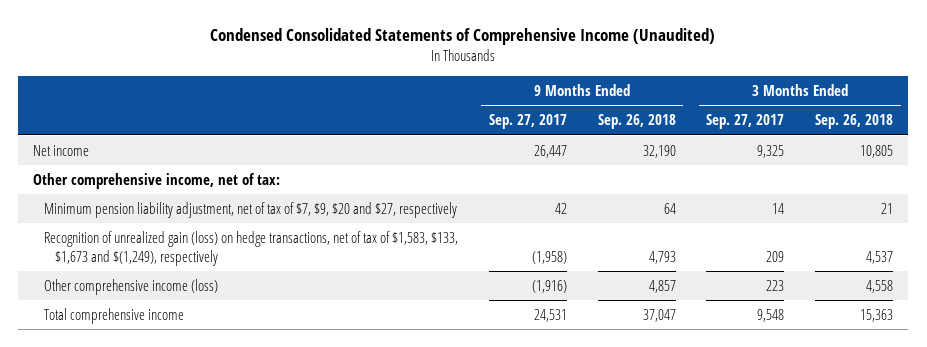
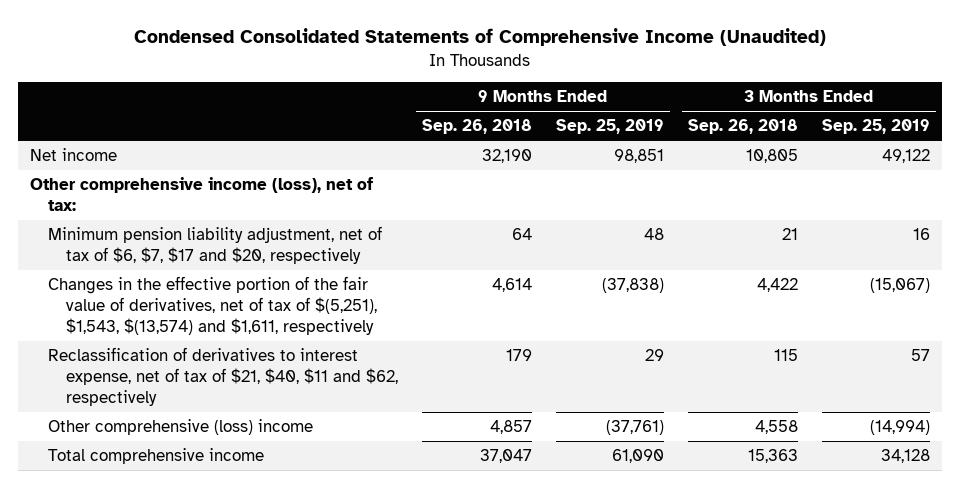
- | 9 Months Ended Sep. 27, 2017 | 9 Months Ended Sep. 26, 2018 | 3 Months Ended Sep. 27, 2017 | 3 Months Ended Sep. 26, 2018
+ | 9 Months Ended Sep. 26, 2018 | 9 Months Ended Sep. 25, 2019 | 3 Months Ended Sep. 26, 2018 | 3 Months Ended Sep. 25, 2019
- Other comprehensive income, net of tax:
- Minimum pension liability adjustment, net of tax of $7, $9, $20 and $27, respectively | 42 | 64 | 14 | 21
- Recognition of unrealized gain (loss) on hedge transactions, net of tax of $1,583, $133, $1,673 and $(1,249), respectively | (1,958) | 4,793 | 209 | 4,537
- Other comprehensive income (loss) | (1,916) | 4,857 | 223 | 4,558
+ Other comprehensive income (loss), net of tax:
+ Minimum pension liability adjustment, net of tax of $6, $7, $17 and $20, respectively | 64 | 48 | 21 | 16
+ Changes in the effective portion of the fair value of derivatives, net of tax of $(5,251), $1,543, $(13,574) and $1,611, respectively | 4,614 | (37,838) | 4,422 | (15,067)
+ Reclassification of derivatives to interest expense, net of tax of $21, $40, $11 and $62, respectively | 179 | 29 | 115 | 57
+ Other comprehensive (loss) income | 4,857 | (37,761) | 4,558 | (14,994)

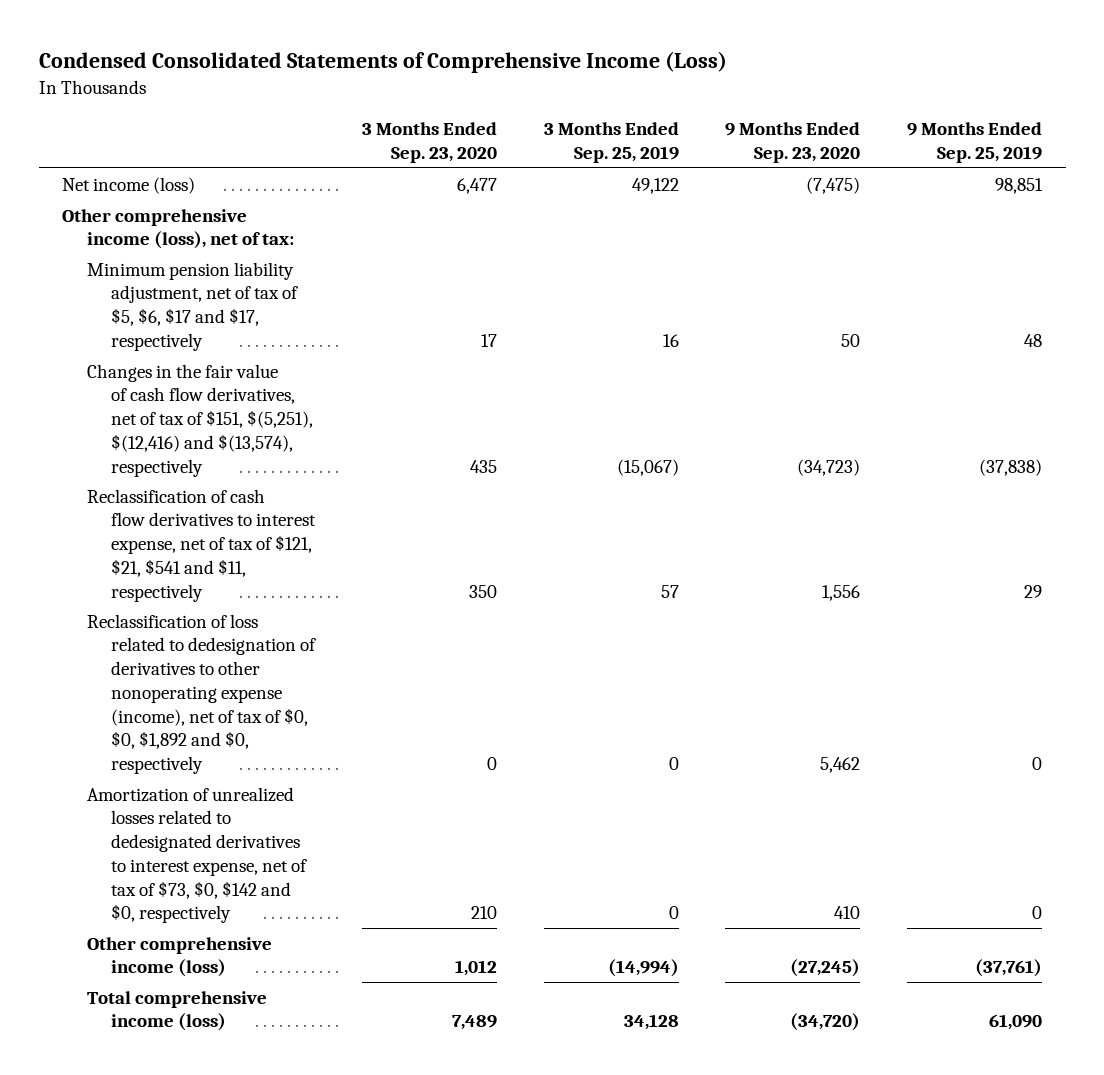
- Condensed Consolidated Statements of Comprehensive Income (Unaudited)
+ Condensed Consolidated Statements of Comprehensive Income (Loss)
- | 9 Months Ended Sep. 26, 2018 | 9 Months Ended Sep. 25, 2019 | 3 Months Ended Sep. 26, 2018 | 3 Months Ended Sep. 25, 2019
+ | 3 Months Ended Sep. 23, 2020 | 3 Months Ended Sep. 25, 2019 | 9 Months Ended Sep. 23, 2020 | 9 Months Ended Sep. 25, 2019
- Net income | 32,190 | 98,851 | 10,805 | 49,122
+ Net income (loss) | 6,477 | 49,122 | (7,475) | 98,851
- Minimum pension liability adjustment, net of tax of $6, $7, $17 and $20, respectively | 64 | 48 | 21 | 16
- Changes in the effective portion of the fair value of derivatives, net of tax of $(5,251), $1,543, $(13,574) and $1,611, respectively | 4,614 | (37,838) | 4,422 | (15,067)
- Reclassification of derivatives to interest expense, net of tax of $21, $40, $11 and $62, respectively | 179 | 29 | 115 | 57
- Other comprehensive (loss) income | 4,857 | (37,761) | 4,558 | (14,994)
- Total comprehensive income | 37,047 | 61,090 | 15,363 | 34,128
+ Minimum pension liability adjustment, net of tax of $5, $6, $17 and $17, respectively | 17 | 16 | 50 | 48
+ Changes in the fair value of cash flow derivatives, net of tax of $151, $(5,251), $(12,416) and $(13,574), respectively | 435 | (15,067) | (34,723) | (37,838)
+ Reclassification of cash flow derivatives to interest expense, net of tax of $121, $21, $541 and $11, respectively | 350 | 57 | 1,556 | 29
+ Reclassification of loss related to dedesignation of derivatives to other nonoperating expense (income), net of tax of $0, $0, $1,892 and $0, respectively | 0 | 0 | 5,462 | 0
+ Amortization of unrealized losses related to dedesignated derivatives to interest expense, net of tax of $73, $0, $142 and $0, respectively | 210 | 0 | 410 | 0
+ Other comprehensive income (loss) | 1,012 | (14,994) | (27,245) | (37,761)
+ Total comprehensive income (loss) | 7,489 | 34,128 | (34,720) | 61,090

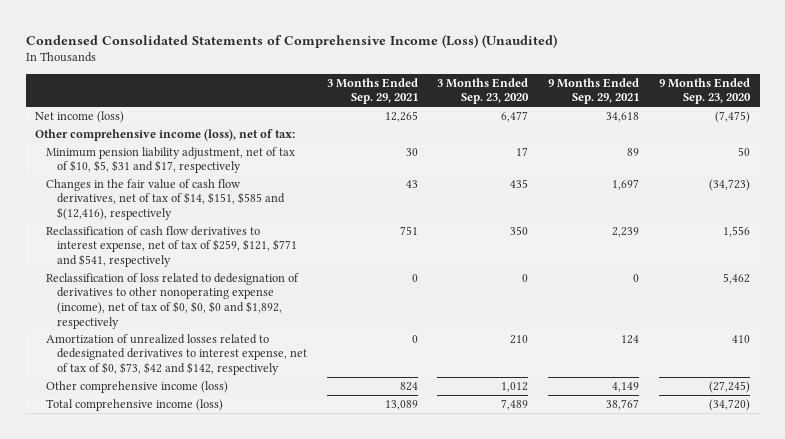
- Condensed Consolidated Statements of Comprehensive Income (Loss)
+ Condensed Consolidated Statements of Comprehensive Income (Loss) (Unaudited)
- | 3 Months Ended Sep. 23, 2020 | 3 Months Ended Sep. 25, 2019 | 9 Months Ended Sep. 23, 2020 | 9 Months Ended Sep. 25, 2019
+ | 3 Months Ended Sep. 29, 2021 | 3 Months Ended Sep. 23, 2020 | 9 Months Ended Sep. 29, 2021 | 9 Months Ended Sep. 23, 2020
- Minimum pension liability adjustment, net of tax of $5, $6, $17 and $17, respectively | 17 | 16 | 50 | 48
- Changes in the fair value of cash flow derivatives, net of tax of $151, $(5,251), $(12,416) and $(13,574), respectively | 435 | (15,067) | (34,723) | (37,838)
- Reclassification of cash flow derivatives to interest expense, net of tax of $121, $21, $541 and $11, respectively | 350 | 57 | 1,556 | 29
- Reclassification of loss related to dedesignation of derivatives to other nonoperating expense (income), net of tax of $0, $0, $1,892 and $0, respectively | 0 | 0 | 5,462 | 0
- Amortization of unrealized losses related to dedesignated derivatives to interest expense, net of tax of $73, $0, $142 and $0, respectively | 210 | 0 | 410 | 0
+ Minimum pension liability adjustment, net of tax of $10, $5, $31 and $17, respectively | 30 | 17 | 89 | 50
+ Changes in the fair value of cash flow derivatives, net of tax of $14, $151, $585 and $(12,416), respectively | 43 | 435 | 1,697 | (34,723)
+ Reclassification of cash flow derivatives to interest expense, net of tax of $259, $121, $771 and $541, respectively | 751 | 350 | 2,239 | 1,556
+ Reclassification of loss related to dedesignation of derivatives to other nonoperating expense (income), net of tax of $0, $0, $0 and $1,892, respectively | 0 | 0 | 0 | 5,462
+ Amortization of unrealized losses related to dedesignated derivatives to interest expense, net of tax of $0, $73, $42 and $142, respectively | 0 | 210 | 124 | 410

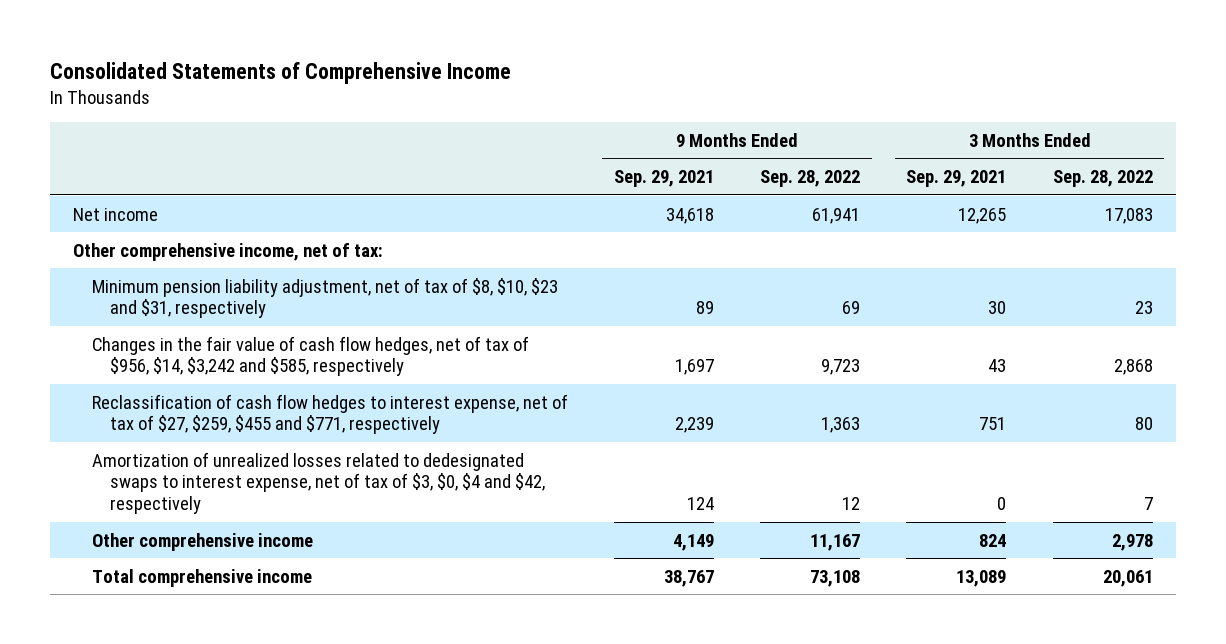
- Condensed Consolidated Statements of Comprehensive Income (Loss) (Unaudited)
+ Consolidated Statements of Comprehensive Income
- | 3 Months Ended Sep. 29, 2021 | 3 Months Ended Sep. 23, 2020 | 9 Months Ended Sep. 29, 2021 | 9 Months Ended Sep. 23, 2020
+ | 9 Months Ended Sep. 29, 2021 | 9 Months Ended Sep. 28, 2022 | 3 Months Ended Sep. 29, 2021 | 3 Months Ended Sep. 28, 2022
- Net income (loss) | 12,265 | 6,477 | 34,618 | (7,475)
- Other comprehensive income (loss), net of tax:
- Minimum pension liability adjustment, net of tax of $10, $5, $31 and $17, respectively | 30 | 17 | 89 | 50
- Changes in the fair value of cash flow derivatives, net of tax of $14, $151, $585 and $(12,416), respectively | 43 | 435 | 1,697 | (34,723)
- Reclassification of cash flow derivatives to interest expense, net of tax of $259, $121, $771 and $541, respectively | 751 | 350 | 2,239 | 1,556
- Reclassification of loss related to dedesignation of derivatives to other nonoperating expense (income), net of tax of $0, $0, $0 and $1,892, respectively | 0 | 0 | 0 | 5,462
- Amortization of unrealized losses related to dedesignated derivatives to interest expense, net of tax of $0, $73, $42 and $142, respectively | 0 | 210 | 124 | 410
- Other comprehensive income (loss) | 824 | 1,012 | 4,149 | (27,245)
- Total comprehensive income (loss) | 13,089 | 7,489 | 38,767 | (34,720)
+ Net income | 34,618 | 61,941 | 12,265 | 17,083
+ Other comprehensive income, net of tax:
+ Minimum pension liability adjustment, net of tax of $8, $10, $23 and $31, respectively | 89 | 69 | 30 | 23
+ Changes in the fair value of cash flow hedges, net of tax of $956, $14, $3,242 and $585, respectively | 1,697 | 9,723 | 43 | 2,868
+ Reclassification of cash flow hedges to interest expense, net of tax of $27, $259, $455 and $771, respectively | 2,239 | 1,363 | 751 | 80
+ Amortization of unrealized losses related to dedesignated swaps to interest expense, net of tax of $3, $0, $4 and $42, respectively | 124 | 12 | 0 | 7
+ Other comprehensive income | 4,149 | 11,167 | 824 | 2,978
+ Total comprehensive income | 38,767 | 73,108 | 13,089 | 20,061

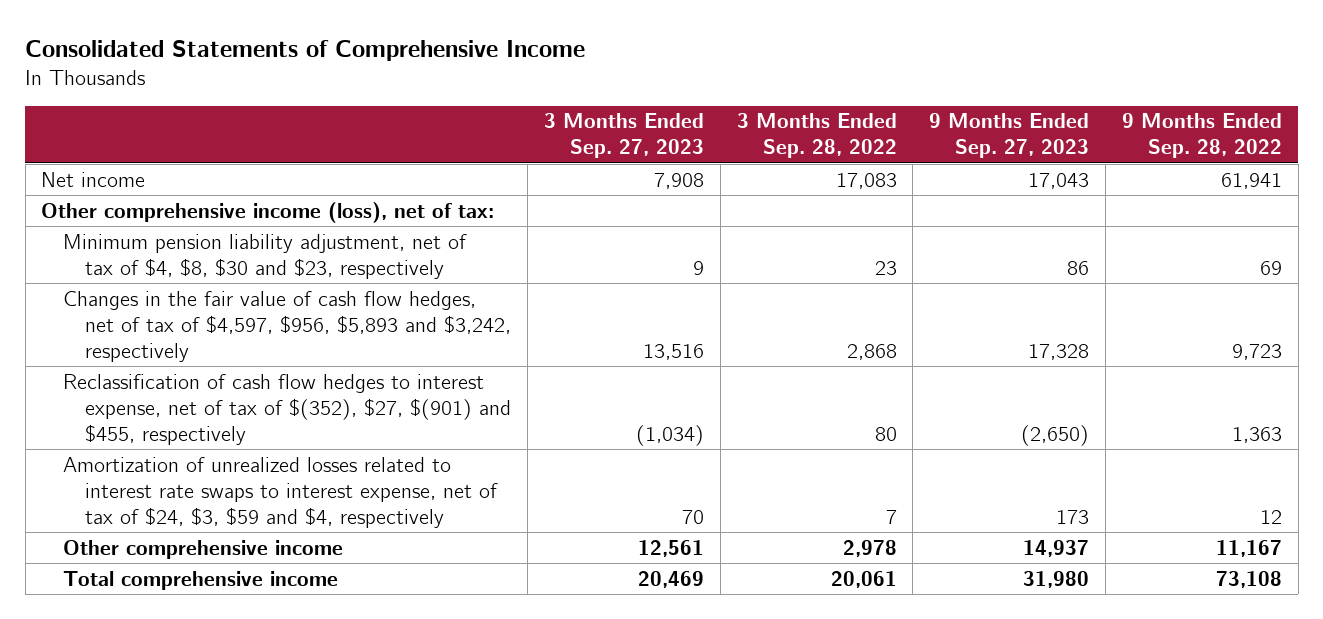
- | 9 Months Ended Sep. 29, 2021 | 9 Months Ended Sep. 28, 2022 | 3 Months Ended Sep. 29, 2021 | 3 Months Ended Sep. 28, 2022
+ | 3 Months Ended Sep. 27, 2023 | 3 Months Ended Sep. 28, 2022 | 9 Months Ended Sep. 27, 2023 | 9 Months Ended Sep. 28, 2022
- Other comprehensive income, net of tax:
- Minimum pension liability adjustment, net of tax of $8, $10, $23 and $31, respectively | 89 | 69 | 30 | 23
- Changes in the fair value of cash flow hedges, net of tax of $956, $14, $3,242 and $585, respectively | 1,697 | 9,723 | 43 | 2,868
- Reclassification of cash flow hedges to interest expense, net of tax of $27, $259, $455 and $771, respectively | 2,239 | 1,363 | 751 | 80
- Amortization of unrealized losses related to dedesignated swaps to interest expense, net of tax of $3, $0, $4 and $42, respectively | 124 | 12 | 0 | 7
+ Other comprehensive income (loss), net of tax:
+ Minimum pension liability adjustment, net of tax of $4, $8, $30 and $23, respectively | 9 | 23 | 86 | 69
+ Changes in the fair value of cash flow hedges, net of tax of $4,597, $956, $5,893 and $3,242, respectively | 13,516 | 2,868 | 17,328 | 9,723
+ Reclassification of cash flow hedges to interest expense, net of tax of $(352), $27, $(901) and $455, respectively | (1,034) | 80 | (2,650) | 1,363
+ Amortization of unrealized losses related to interest rate swaps to interest expense, net of tax of $24, $3, $59 and $4, respectively | 70 | 7 | 173 | 12

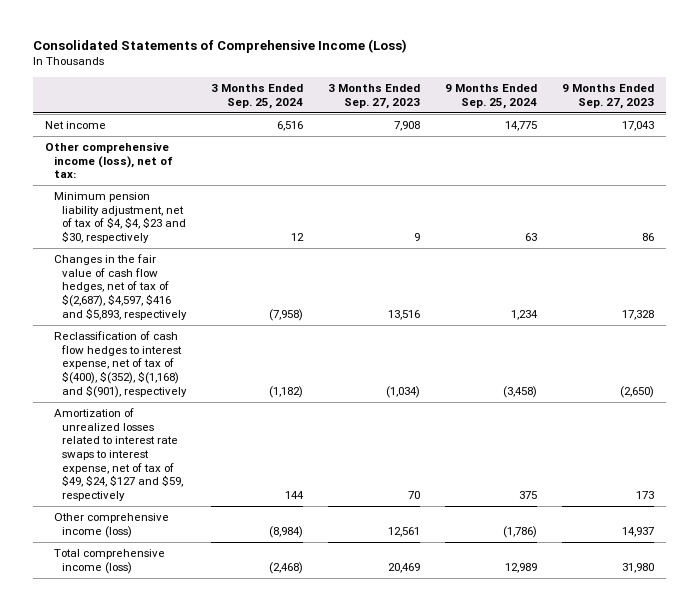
- Consolidated Statements of Comprehensive Income
+ Consolidated Statements of Comprehensive Income (Loss)
- | 3 Months Ended Sep. 27, 2023 | 3 Months Ended Sep. 28, 2022 | 9 Months Ended Sep. 27, 2023 | 9 Months Ended Sep. 28, 2022
+ | 3 Months Ended Sep. 25, 2024 | 3 Months Ended Sep. 27, 2023 | 9 Months Ended Sep. 25, 2024 | 9 Months Ended Sep. 27, 2023
- Minimum pension liability adjustment, net of tax of $4, $8, $30 and $23, respectively | 9 | 23 | 86 | 69
- Changes in the fair value of cash flow hedges, net of tax of $4,597, $956, $5,893 and $3,242, respectively | 13,516 | 2,868 | 17,328 | 9,723
- Reclassification of cash flow hedges to interest expense, net of tax of $(352), $27, $(901) and $455, respectively | (1,034) | 80 | (2,650) | 1,363
- Amortization of unrealized losses related to interest rate swaps to interest expense, net of tax of $24, $3, $59 and $4, respectively | 70 | 7 | 173 | 12
- Other comprehensive income | 12,561 | 2,978 | 14,937 | 11,167
- Total comprehensive income | 20,469 | 20,061 | 31,980 | 73,108
+ Minimum pension liability adjustment, net of tax of $4, $4, $23 and $30, respectively | 12 | 9 | 63 | 86
+ Changes in the fair value of cash flow hedges, net of tax of $(2,687), $4,597, $416 and $5,893, respectively | (7,958) | 13,516 | 1,234 | 17,328
+ Reclassification of cash flow hedges to interest expense, net of tax of $(400), $(352), $(1,168) and $(901), respectively | (1,182) | (1,034) | (3,458) | (2,650)
+ Amortization of unrealized losses related to interest rate swaps to interest expense, net of tax of $49, $24, $127 and $59, respectively | 144 | 70 | 375 | 173
+ Other comprehensive income (loss) | (8,984) | 12,561 | (1,786) | 14,937
+ Total comprehensive income (loss) | (2,468) | 20,469 | 12,989 | 31,980

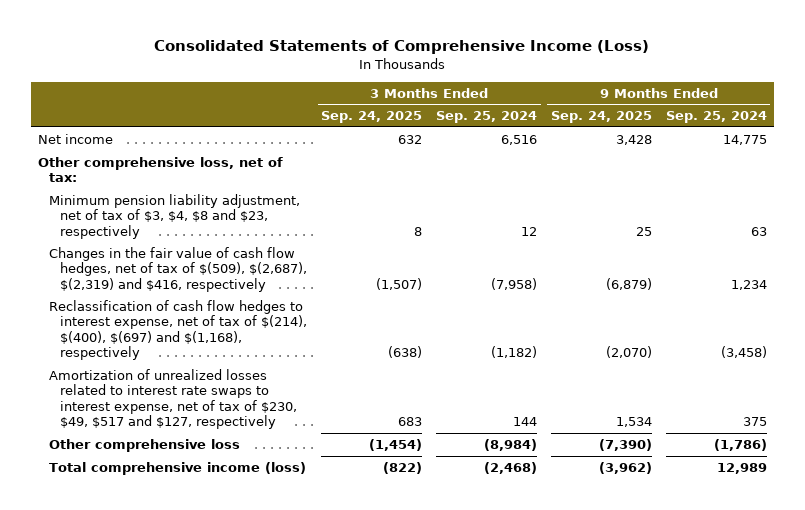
- | 3 Months Ended Sep. 25, 2024 | 3 Months Ended Sep. 27, 2023 | 9 Months Ended Sep. 25, 2024 | 9 Months Ended Sep. 27, 2023
+ | 3 Months Ended Sep. 24, 2025 | 3 Months Ended Sep. 25, 2024 | 9 Months Ended Sep. 24, 2025 | 9 Months Ended Sep. 25, 2024
- Other comprehensive income (loss), net of tax:
- Minimum pension liability adjustment, net of tax of $4, $4, $23 and $30, respectively | 12 | 9 | 63 | 86
- Changes in the fair value of cash flow hedges, net of tax of $(2,687), $4,597, $416 and $5,893, respectively | (7,958) | 13,516 | 1,234 | 17,328
- Reclassification of cash flow hedges to interest expense, net of tax of $(400), $(352), $(1,168) and $(901), respectively | (1,182) | (1,034) | (3,458) | (2,650)
- Amortization of unrealized losses related to interest rate swaps to interest expense, net of tax of $49, $24, $127 and $59, respectively | 144 | 70 | 375 | 173
- Other comprehensive income (loss) | (8,984) | 12,561 | (1,786) | 14,937
+ Other comprehensive loss, net of tax:
+ Minimum pension liability adjustment, net of tax of $3, $4, $8 and $23, respectively | 8 | 12 | 25 | 63
+ Changes in the fair value of cash flow hedges, net of tax of $(509), $(2,687), $(2,319) and $416, respectively | (1,507) | (7,958) | (6,879) | 1,234
+ Reclassification of cash flow hedges to interest expense, net of tax of $(214), $(400), $(697) and $(1,168), respectively | (638) | (1,182) | (2,070) | (3,458)
+ Amortization of unrealized losses related to interest rate swaps to interest expense, net of tax of $230, $49, $517 and $127, respectively | 683 | 144 | 1,534 | 375
+ Other comprehensive loss | (1,454) | (8,984) | (7,390) | (1,786)

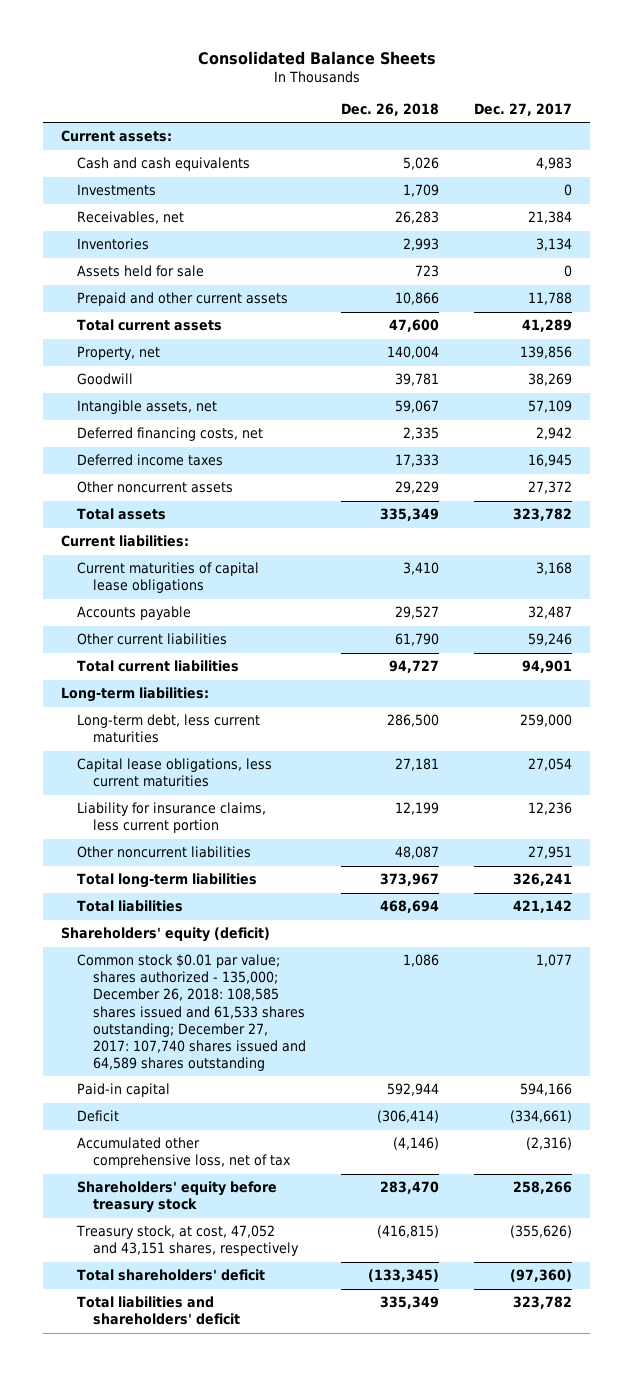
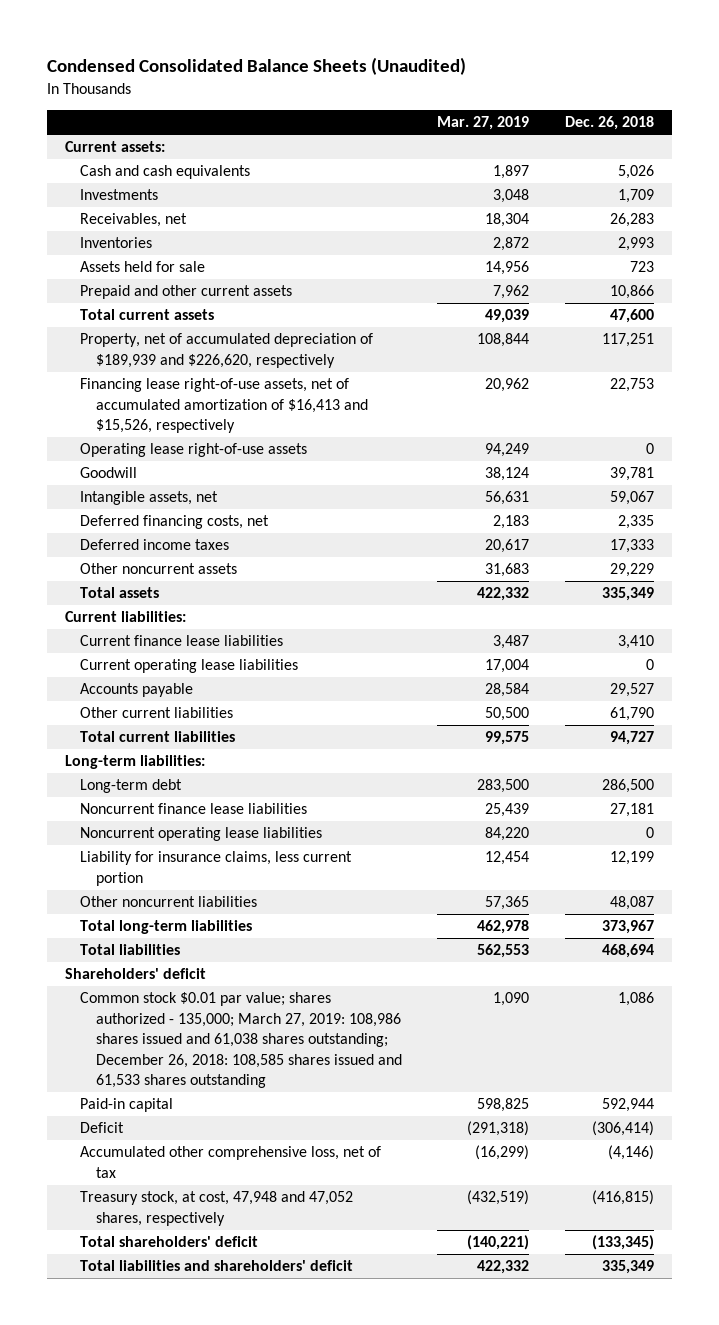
- Consolidated Balance Sheets
+ Condensed Consolidated Balance Sheets (Unaudited)
- | Dec. 26, 2018 | Dec. 27, 2017
+ | Mar. 27, 2019 | Dec. 26, 2018
- Property, net | 140,004 | 139,856
+ Property, net of accumulated depreciation of $189,939 and $226,620, respectively | 108,844 | 117,251
+ Financing lease right-of-use assets, net of accumulated amortization of $16,413 and $15,526, respectively | 20,962 | 22,753
+ Operating lease right-of-use assets | 94,249 | 0
- Current maturities of capital lease obligations | 3,410 | 3,168
+ Current finance lease liabilities | 3,487 | 3,410
+ Current operating lease liabilities | 17,004 | 0
- Long-term debt, less current maturities | 286,500 | 259,000
- Capital lease obligations, less current maturities | 27,181 | 27,054
+ Long-term debt | 283,500 | 286,500
+ Noncurrent finance lease liabilities | 25,439 | 27,181
+ Noncurrent operating lease liabilities | 84,220 | 0
- Shareholders' equity (deficit)
- Common stock $0.01 par value; shares authorized - 135,000; December 26, 2018: 108,585 shares issued and 61,533 shares outstanding; December 27, 2017: 107,740 shares issued and 64,589 shares outstanding | 1,086 | 1,077
+ Shareholders' deficit
+ Common stock $0.01 par value; shares authorized - 135,000; March 27, 2019: 108,986 shares issued and 61,038 shares outstanding; December 26, 2018: 108,585 shares issued and 61,533 shares outstanding | 1,090 | 1,086
- Shareholders' equity before treasury stock | 283,470 | 258,266
- Treasury stock, at cost, 47,052 and 43,151 shares, respectively | (416,815) | (355,626)
+ Treasury stock, at cost, 47,948 and 47,052 shares, respectively | (432,519) | (416,815)

